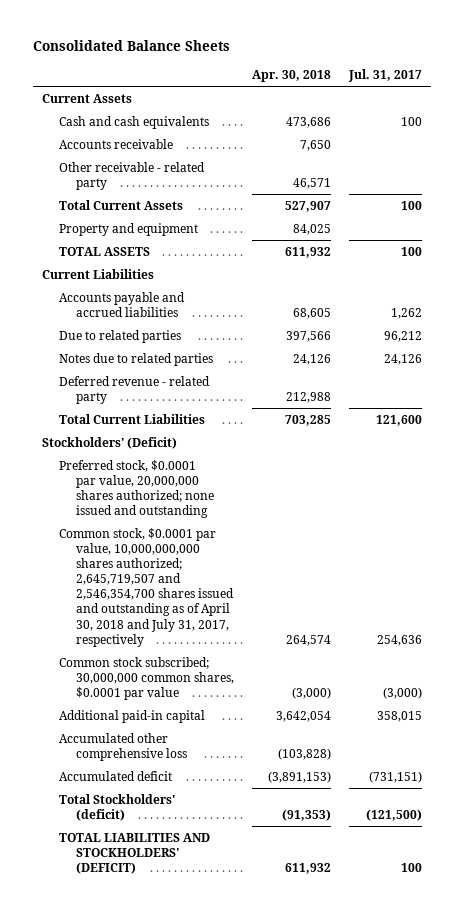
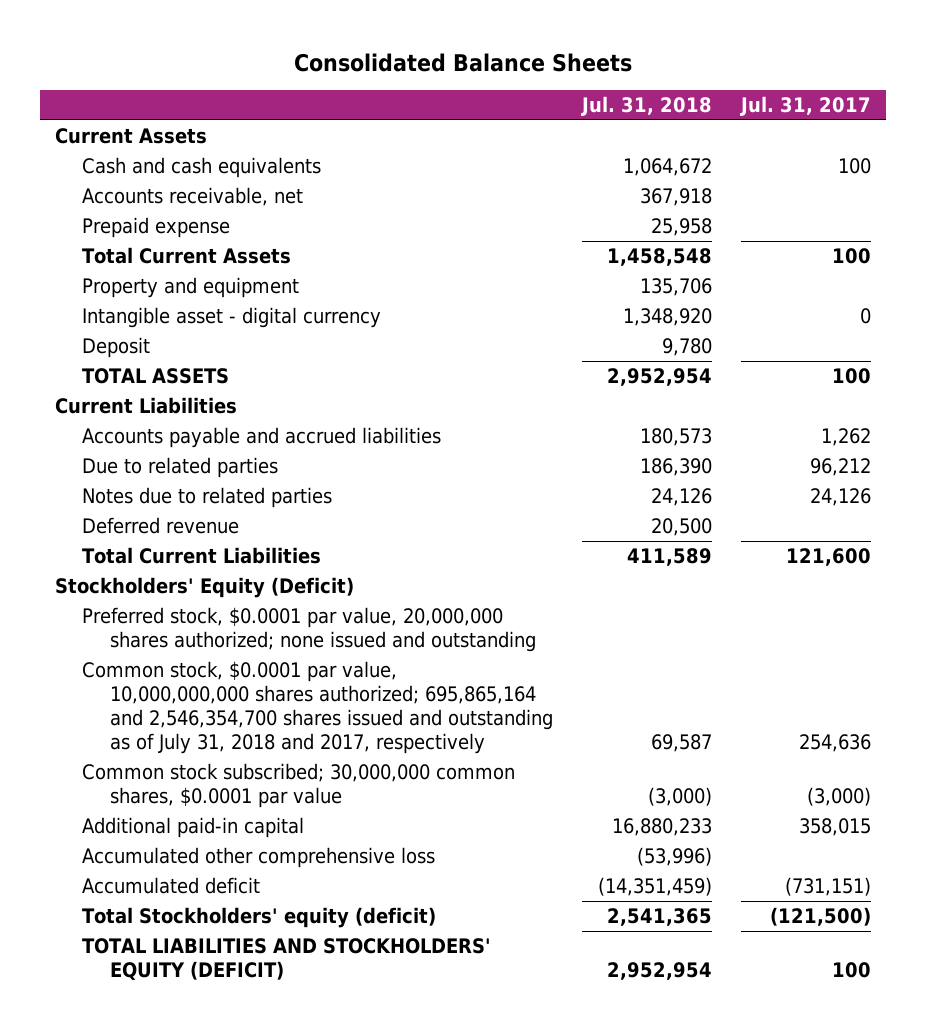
- | Apr. 30, 2018 | Jul. 31, 2017
+ | Jul. 31, 2018 | Jul. 31, 2017
- Accounts receivable | 7,650 |
- Other receivable - related party | 46,571 |
+ Accounts receivable, net | 367,918 |
+ Prepaid expense | 25,958 |
+ Intangible asset - digital currency | 1,348,920 | 0
+ Deposit | 9,780 |
- Deferred revenue - related party | 212,988 |
+ Deferred revenue | 20,500 |
- Stockholders' (Deficit)
+ Stockholders' Equity (Deficit)
- Common stock, $0.0001 par value, 10,000,000,000 shares authorized; 2,645,719,507 and 2,546,354,700 shares issued and outstanding as of April 30, 2018 and July 31, 2017, respectively | 264,574 | 254,636
+ Common stock, $0.0001 par value, 10,000,000,000 shares authorized; 695,865,164 and 2,546,354,700 shares issued and outstanding as of July 31, 2018 and 2017, respectively | 69,587 | 254,636
- Total Stockholders' (deficit) | (91,353) | (121,500)
- TOTAL LIABILITIES AND STOCKHOLDERS' (DEFICIT) | 611,932 | 100
+ Total Stockholders' equity (deficit) | 2,541,365 | (121,500)
+ TOTAL LIABILITIES AND STOCKHOLDERS' EQUITY (DEFICIT) | 2,952,954 | 100

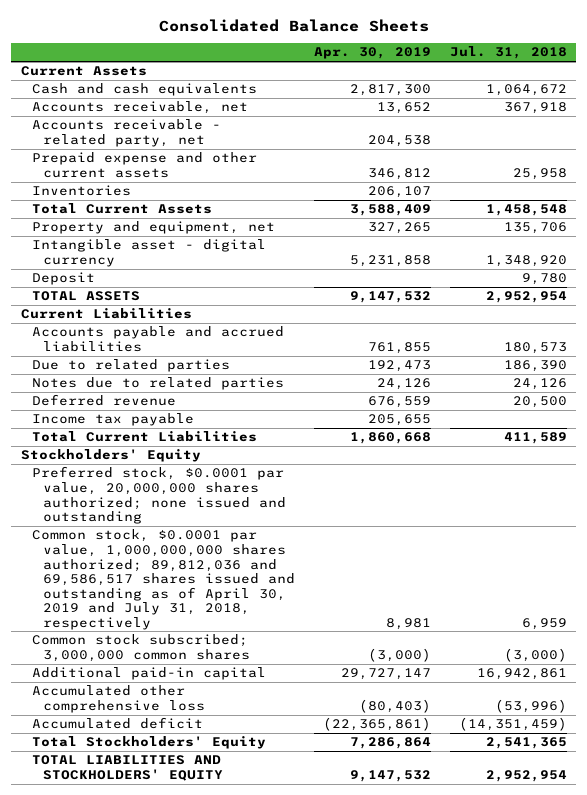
- | Jul. 31, 2018 | Jul. 31, 2017
+ | Apr. 30, 2019 | Jul. 31, 2018
- Prepaid expense | 25,958 |
+ Accounts receivable - related party, net | 204,538 |
+ Prepaid expense and other current assets | 346,812 | 25,958
+ Inventories | 206,107 |
- Property and equipment | 135,706 |
+ Property and equipment, net | 327,265 | 135,706
+ Income tax payable | 205,655 |
- Stockholders' Equity (Deficit)
+ Stockholders' Equity
- Common stock, $0.0001 par value, 10,000,000,000 shares authorized; 695,865,164 and 2,546,354,700 shares issued and outstanding as of July 31, 2018 and 2017, respectively | 69,587 | 254,636
- Common stock subscribed; 30,000,000 common shares, $0.0001 par value | (3,000) | (3,000)
- Additional paid-in capital | 16,880,233 | 358,015
+ Common stock, $0.0001 par value, 1,000,000,000 shares authorized; 89,812,036 and 69,586,517 shares issued and outstanding as of April 30, 2019 and July 31, 2018, respectively | 8,981 | 6,959
+ Common stock subscribed; 3,000,000 common shares | (3,000) | (3,000)
+ Additional paid-in capital | 29,727,147 | 16,942,861
- Total Stockholders' equity (deficit) | 2,541,365 | (121,500)
- TOTAL LIABILITIES AND STOCKHOLDERS' EQUITY (DEFICIT) | 2,952,954 | 100
+ Total Stockholders' Equity | 7,286,864 | 2,541,365
+ TOTAL LIABILITIES AND STOCKHOLDERS' EQUITY | 9,147,532 | 2,952,954

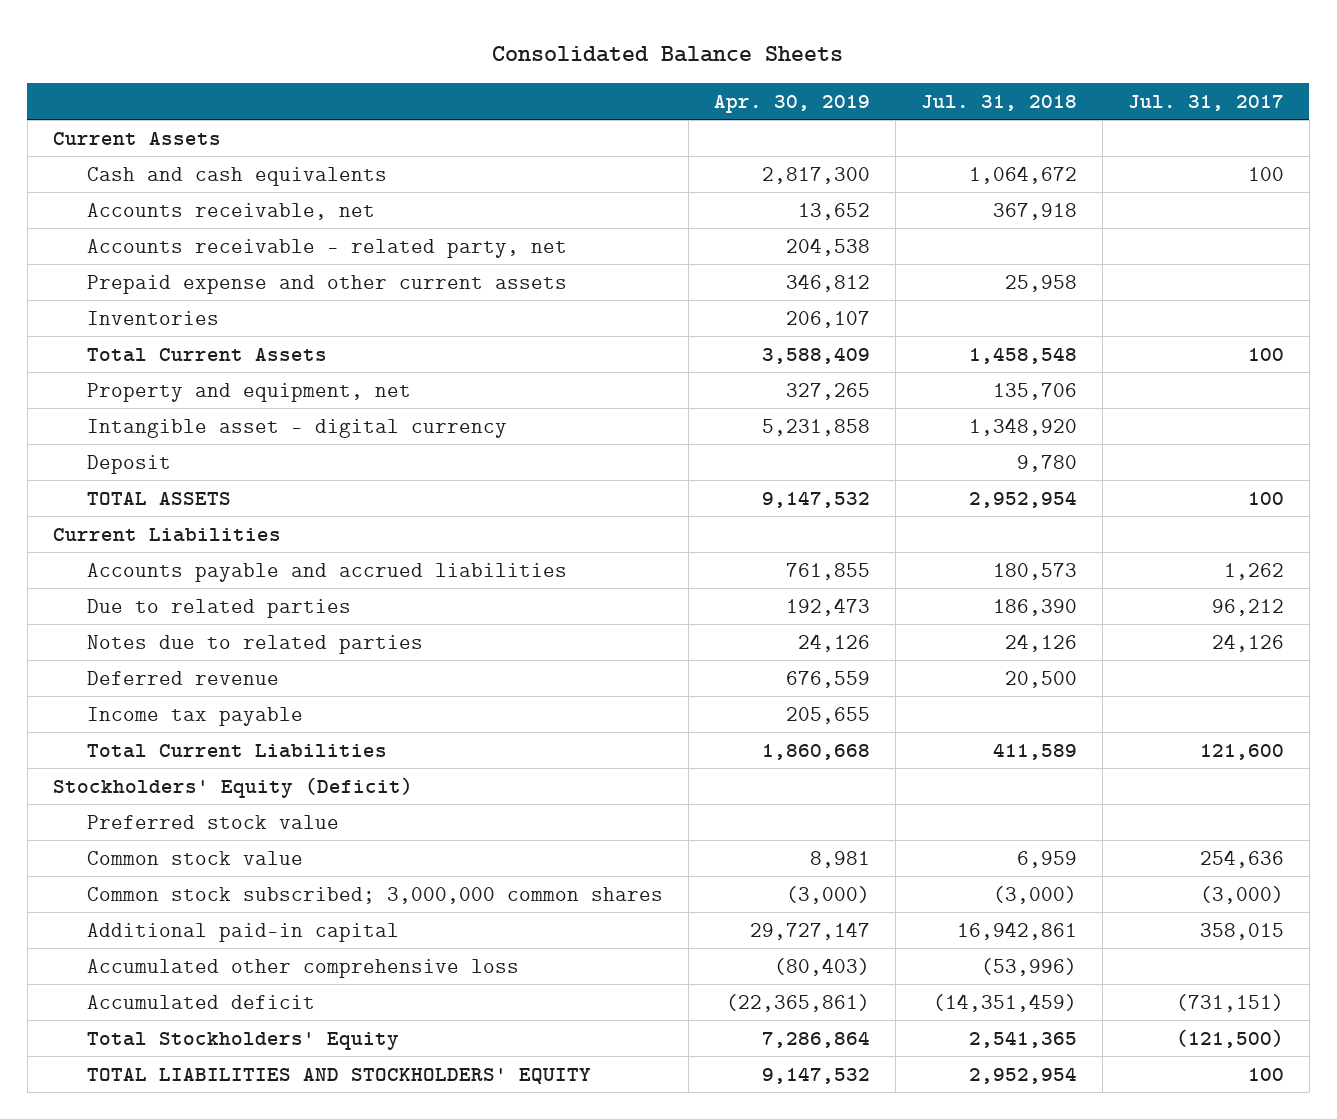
- | Apr. 30, 2019 | Jul. 31, 2018
+ | Apr. 30, 2019 | Jul. 31, 2018 | Jul. 31, 2017
- Stockholders' Equity
- Preferred stock, $0.0001 par value, 20,000,000 shares authorized; none issued and outstanding
- Common stock, $0.0001 par value, 1,000,000,000 shares authorized; 89,812,036 and 69,586,517 shares issued and outstanding as of April 30, 2019 and July 31, 2018, respectively | 8,981 | 6,959
+ Stockholders' Equity (Deficit)
+ Preferred stock value
+ Common stock value | 8,981 | 6,959 | 254,636

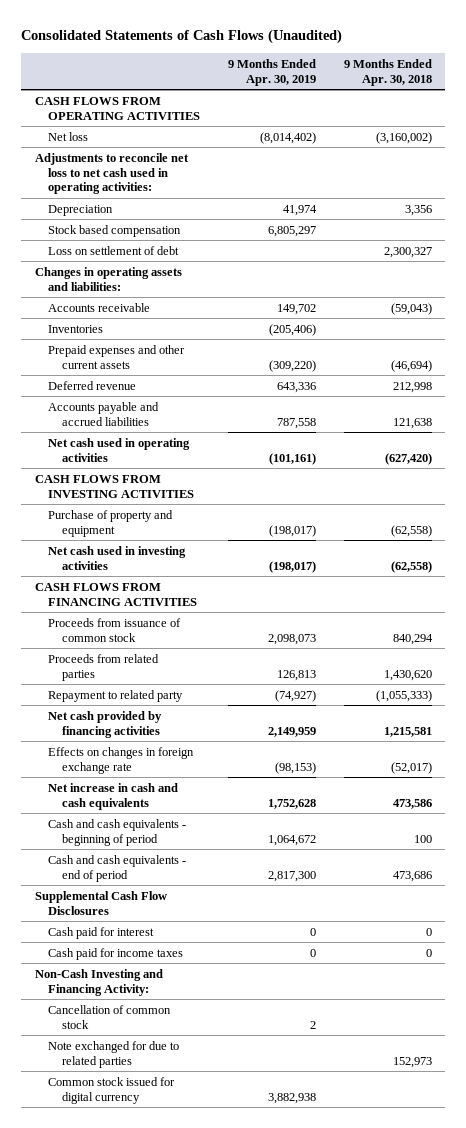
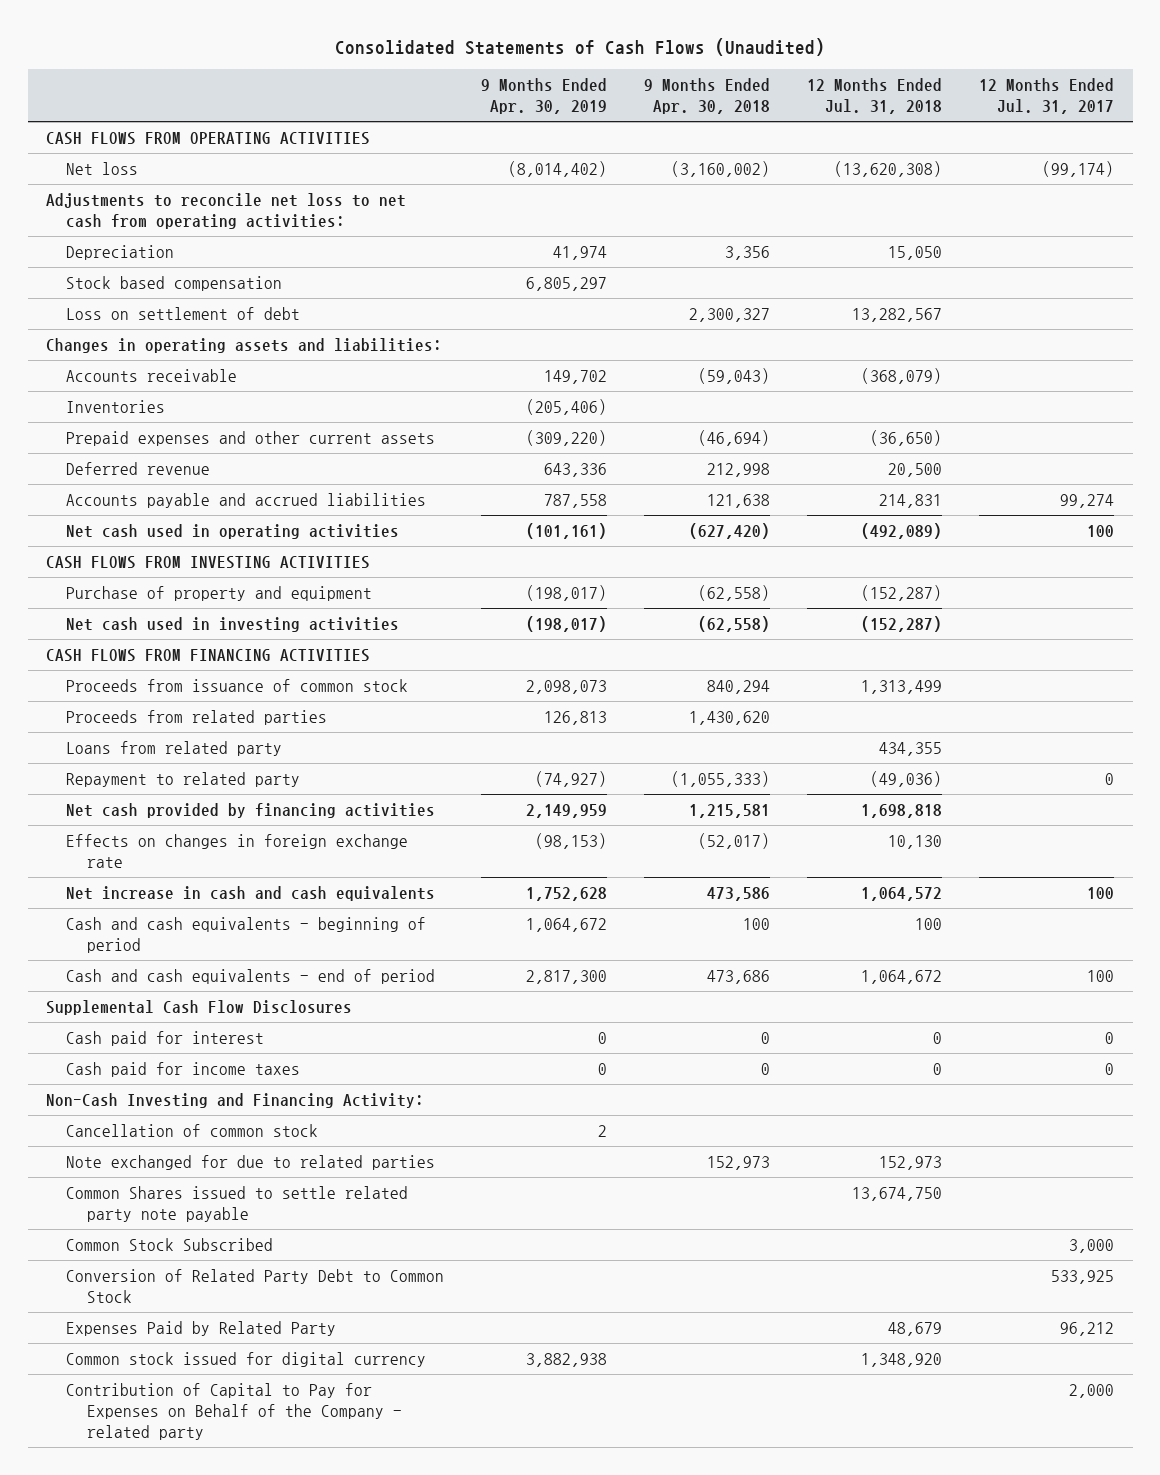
- | 9 Months Ended Apr. 30, 2019 | 9 Months Ended Apr. 30, 2018
+ | 9 Months Ended Apr. 30, 2019 | 9 Months Ended Apr. 30, 2018 | 12 Months Ended Jul. 31, 2018 | 12 Months Ended Jul. 31, 2017
- Adjustments to reconcile net loss to net cash used in operating activities:
+ Adjustments to reconcile net loss to net cash from operating activities:
+ Loans from related party | | | 434,355 |
+ Common Shares issued to settle related party note payable | | | 13,674,750 |
+ Common Stock Subscribed | | | | 3,000
+ Conversion of Related Party Debt to Common Stock | | | | 533,925
+ Expenses Paid by Related Party | | | 48,679 | 96,212
+ Contribution of Capital to Pay for Expenses on Behalf of the Company - related party | | | | 2,000

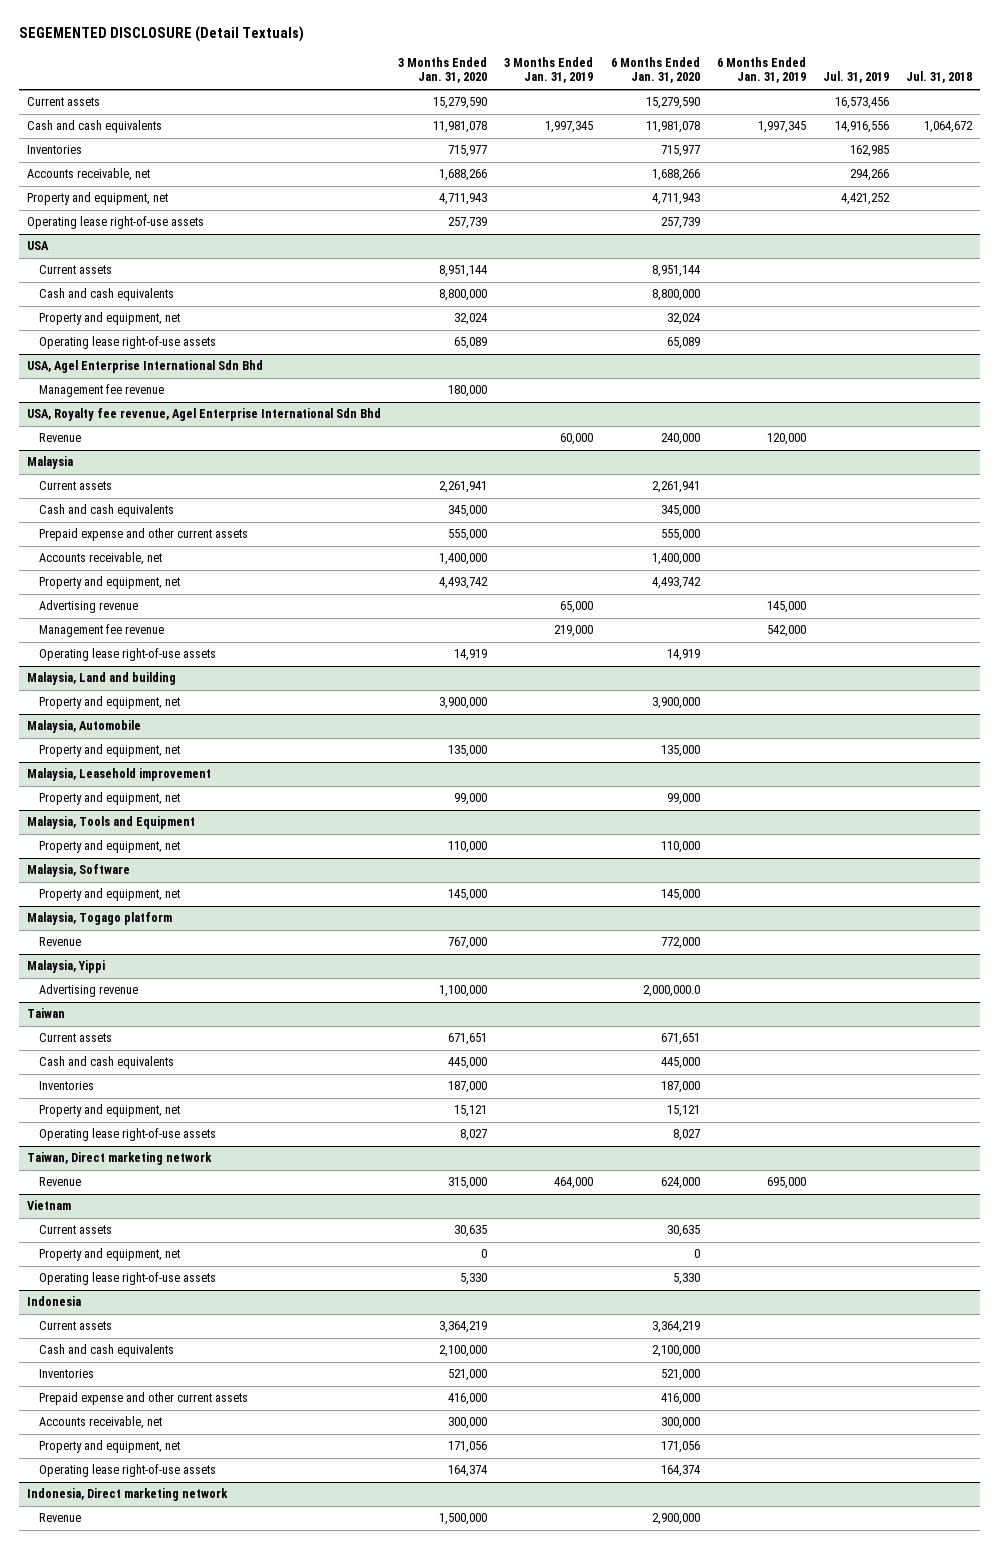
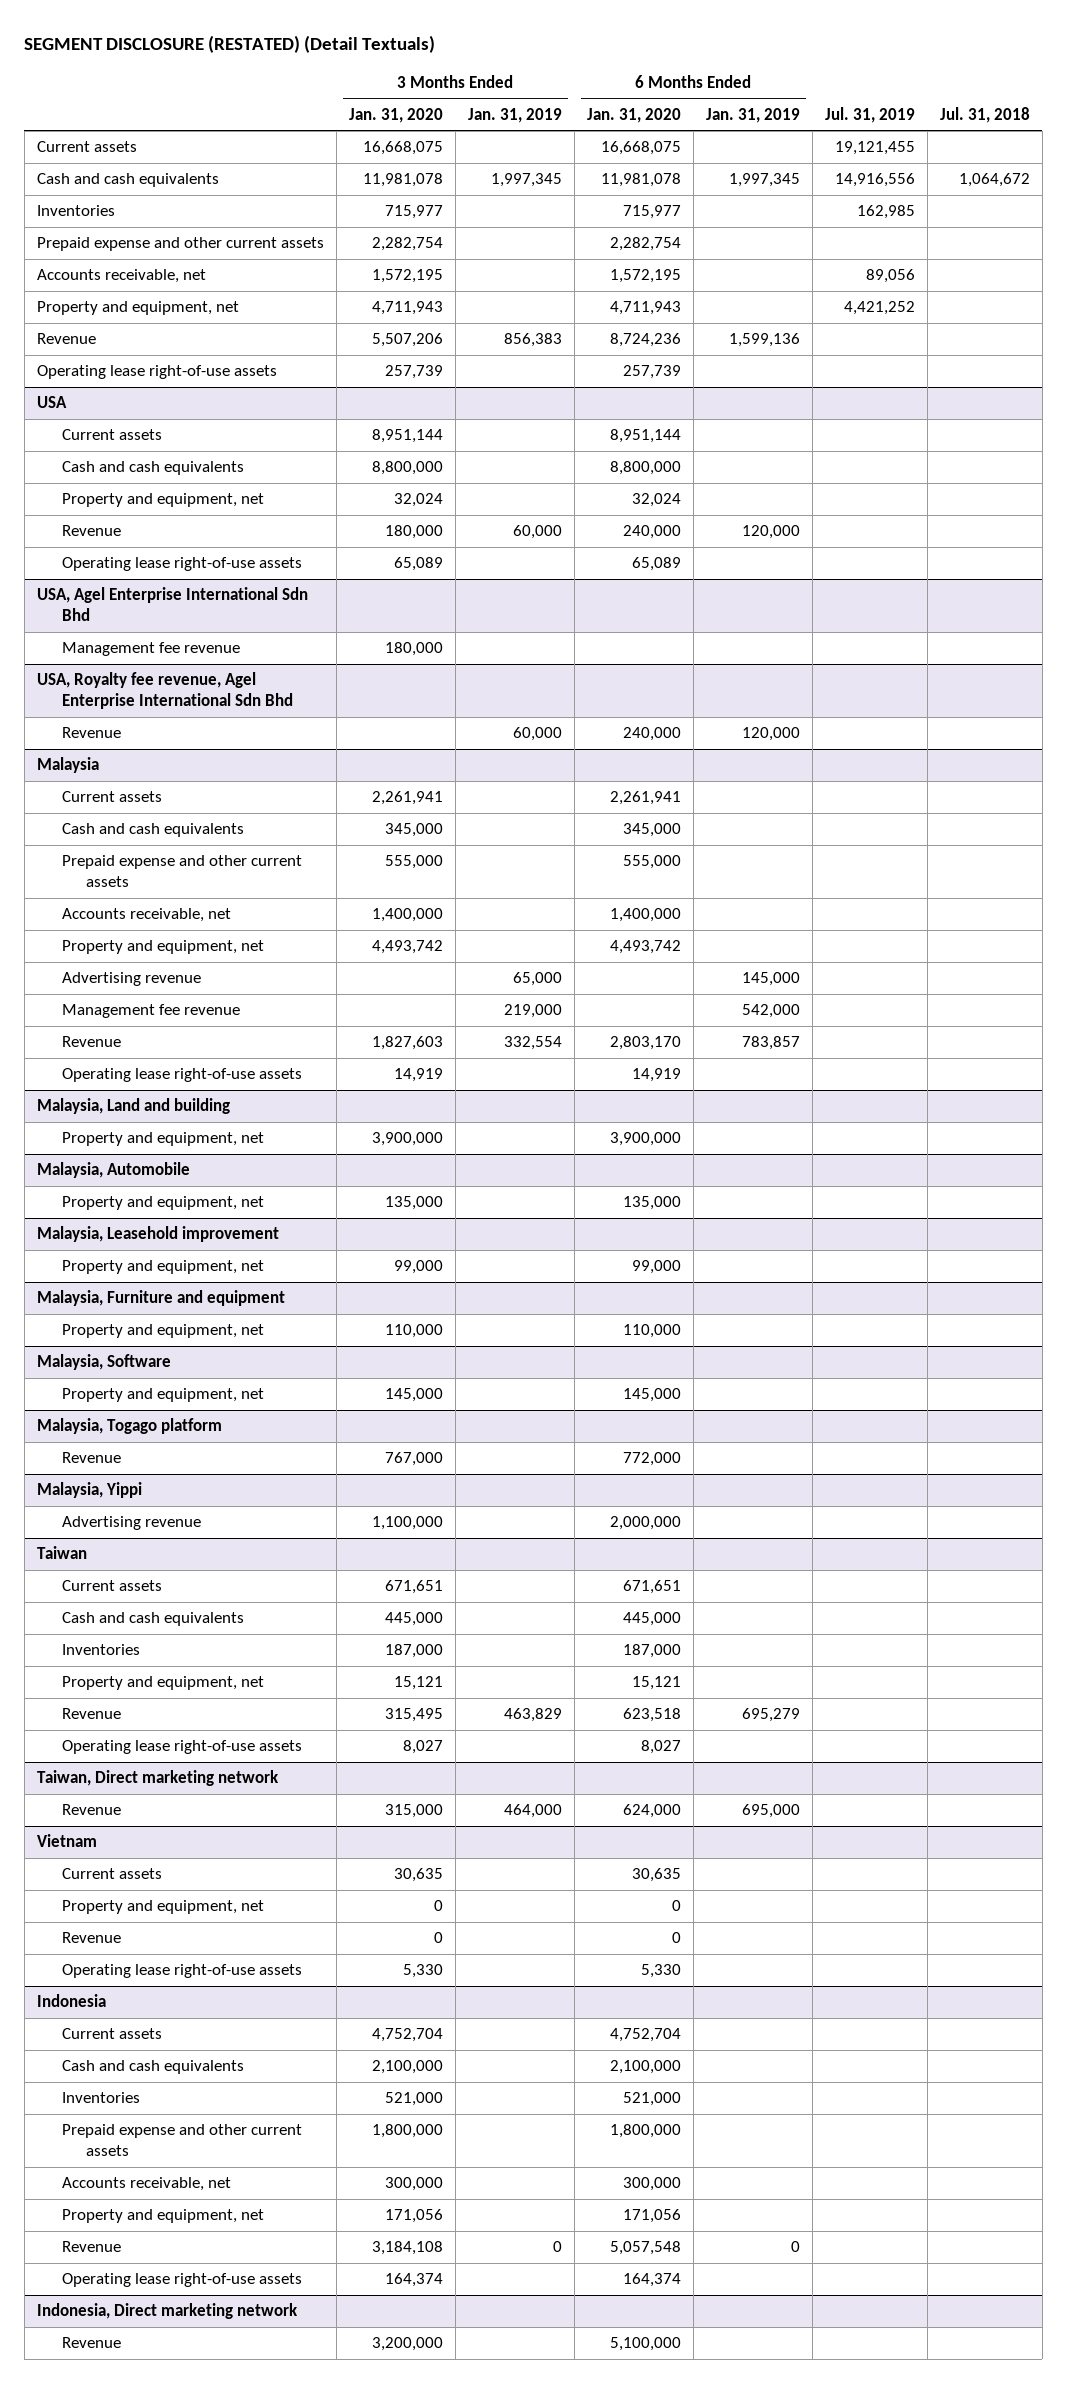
- SEGEMENTED DISCLOSURE (Detail Textuals)
+ SEGMENT DISCLOSURE (RESTATED) (Detail Textuals)
- Current assets | 15,279,590 | | 15,279,590 | | 16,573,456 |
+ Current assets | 16,668,075 | | 16,668,075 | | 19,121,455 |
- Accounts receivable, net | 1,688,266 | | 1,688,266 | | 294,266 |
+ Prepaid expense and other current assets | 2,282,754 | | 2,282,754 | | |
+ Accounts receivable, net | 1,572,195 | | 1,572,195 | | 89,056 |
+ Revenue | 5,507,206 | 856,383 | 8,724,236 | 1,599,136 | |
@ USA
+ Revenue | 180,000 | 60,000 | 240,000 | 120,000 | |
@ Malaysia
+ Revenue | 1,827,603 | 332,554 | 2,803,170 | 783,857 | |
- Malaysia, Tools and Equipment
+ Malaysia, Furniture and equipment
@ Malaysia, Yippi
- Advertising revenue | 1,100,000 | | 2,000,000.0 | | |
+ Advertising revenue | 1,100,000 | | 2,000,000 | | |
@ Taiwan
+ Revenue | 315,495 | 463,829 | 623,518 | 695,279 | |
@ Vietnam
+ Revenue | 0 | | 0 | | |
@ Indonesia
- Current assets | 3,364,219 | | 3,364,219 | | |
+ Current assets | 4,752,704 | | 4,752,704 | | |
- Prepaid expense and other current assets | 416,000 | | 416,000 | | |
+ Prepaid expense and other current assets | 1,800,000 | | 1,800,000 | | |
+ Revenue | 3,184,108 | 0 | 5,057,548 | 0 | |
@ Indonesia, Direct marketing network
- Revenue | 1,500,000 | | 2,900,000 | | |
+ Revenue | 3,200,000 | | 5,100,000 | | |

